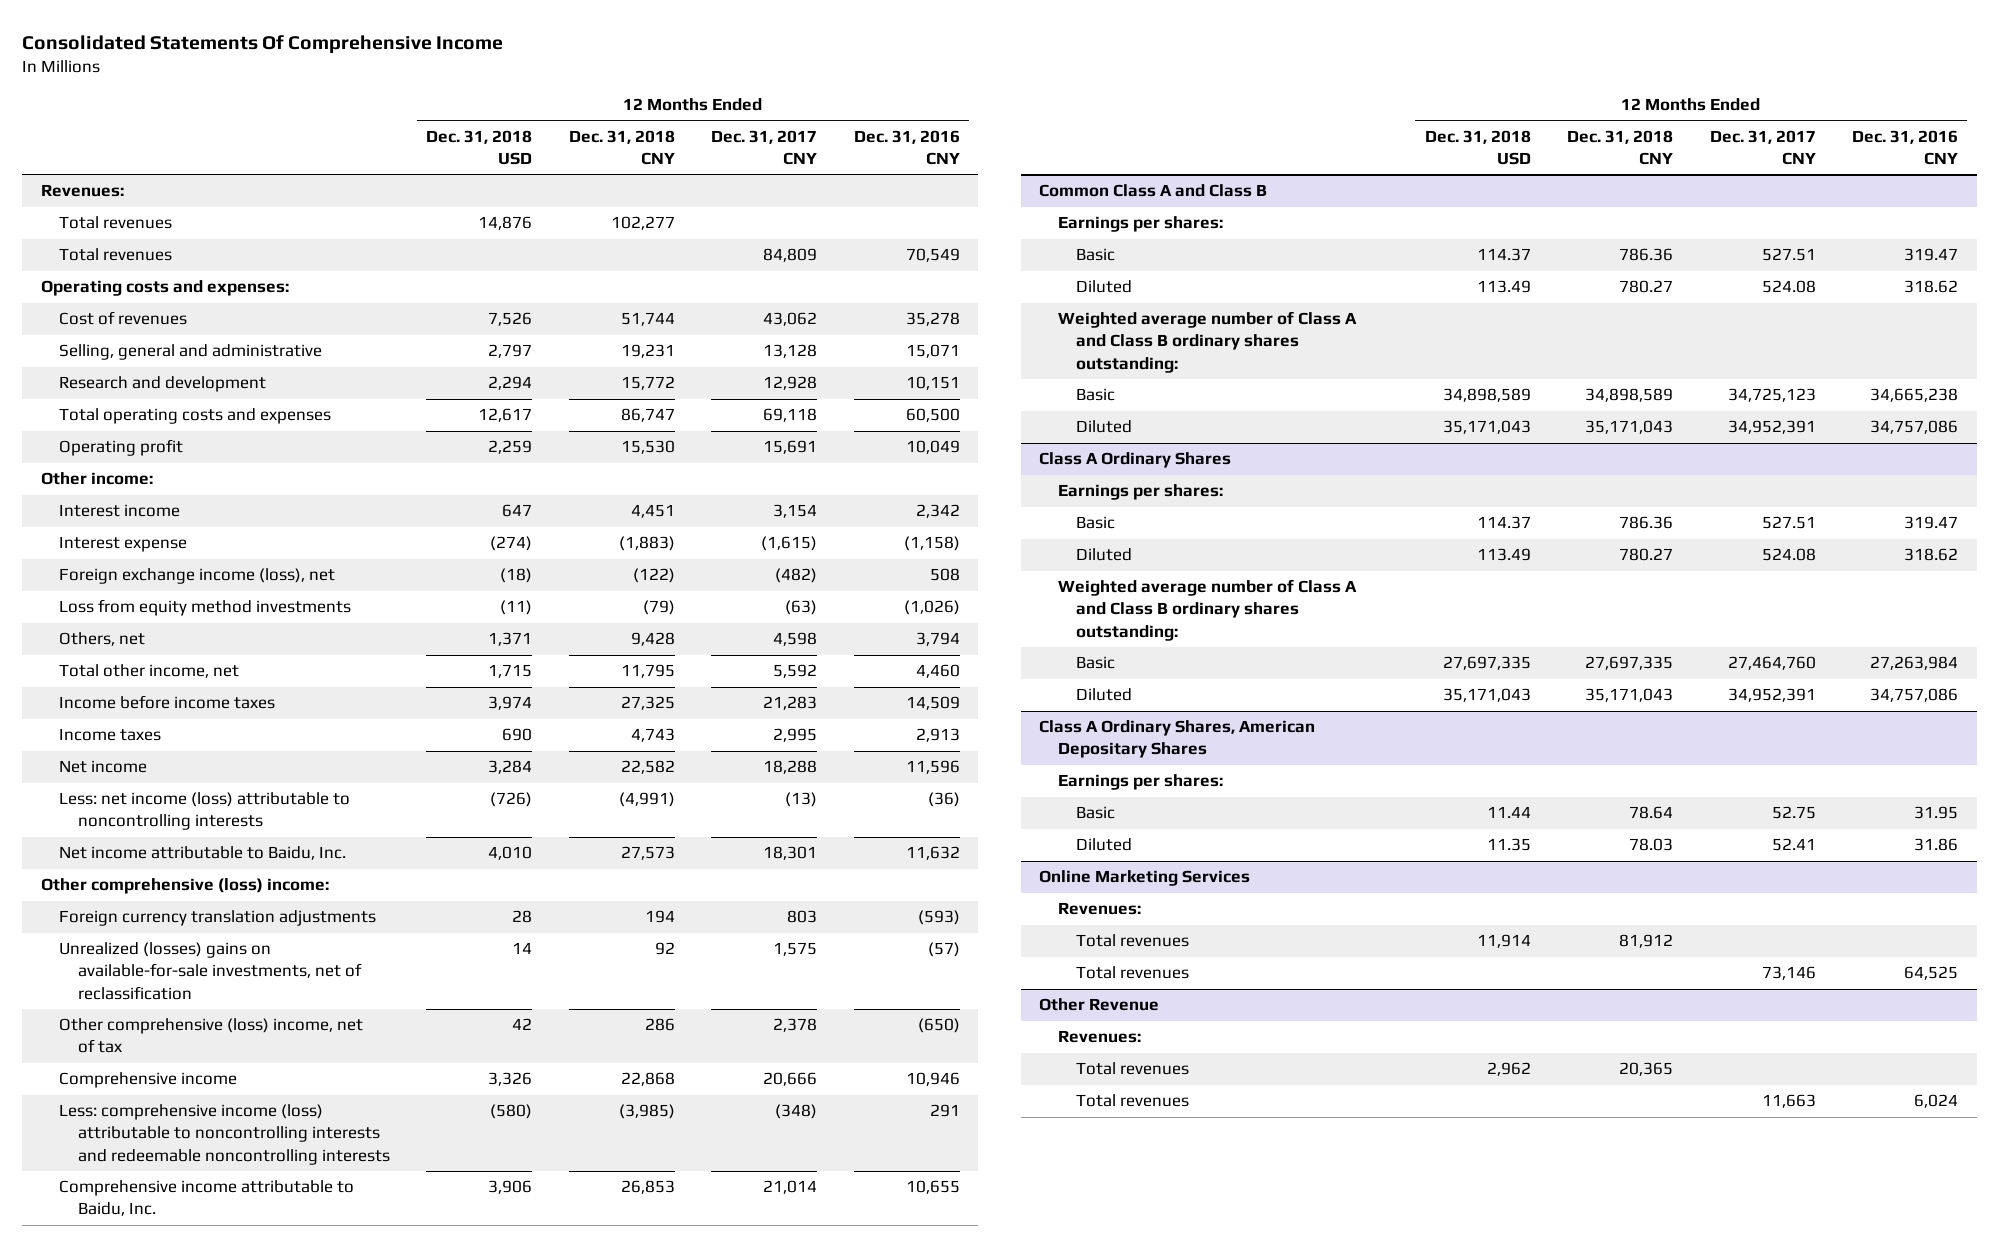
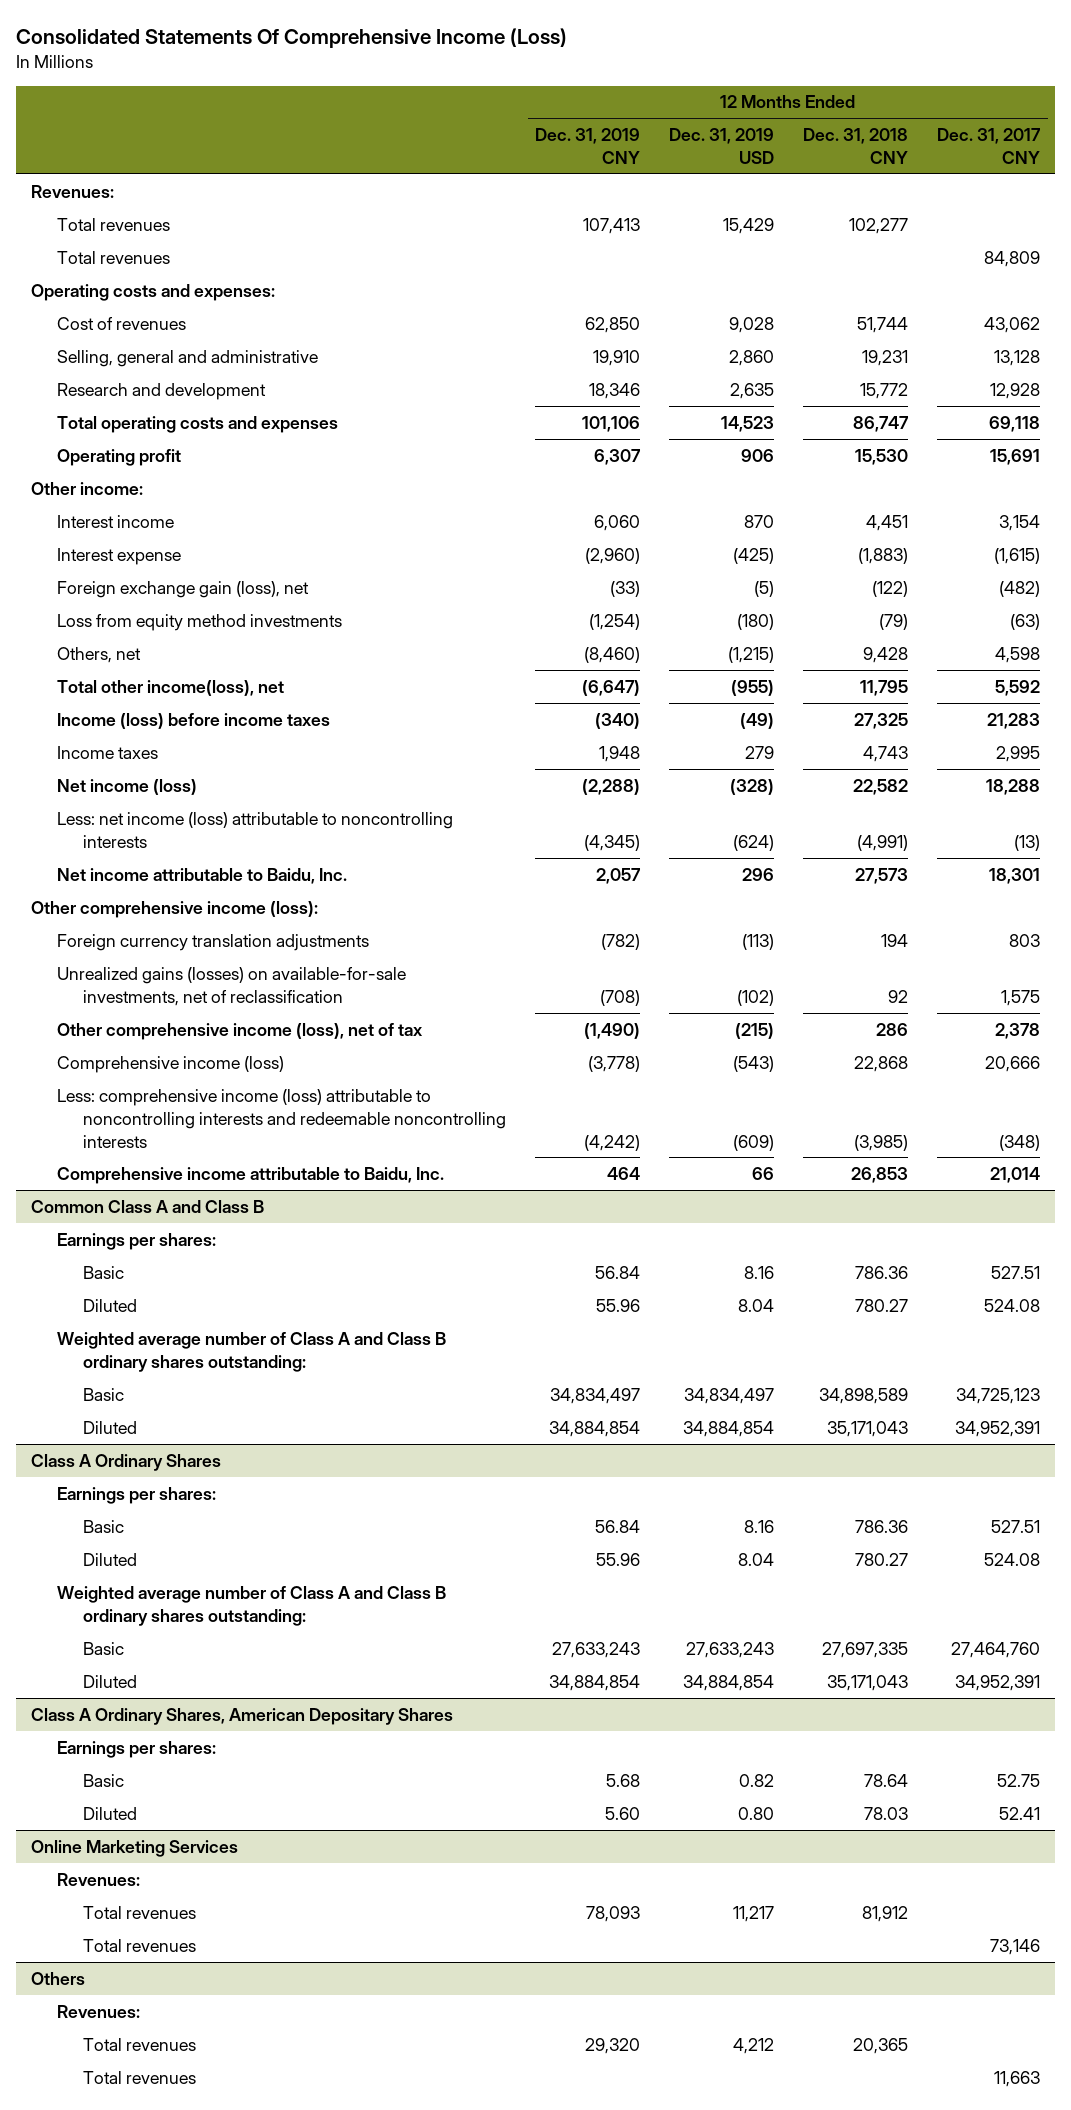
- Consolidated Statements Of Comprehensive Income
+ Consolidated Statements Of Comprehensive Income (Loss)
- | 12 Months Ended Dec. 31, 2018 USD | 12 Months Ended Dec. 31, 2018 CNY | 12 Months Ended Dec. 31, 2017 CNY | 12 Months Ended Dec. 31, 2016 CNY
+ | 12 Months Ended Dec. 31, 2019 CNY | 12 Months Ended Dec. 31, 2019 USD | 12 Months Ended Dec. 31, 2018 CNY | 12 Months Ended Dec. 31, 2017 CNY
- Foreign exchange income (loss), net | (18) | (122) | (482) | 508
+ Foreign exchange gain (loss), net | (33) | (5) | (122) | (482)
- Total other income, net | 1,715 | 11,795 | 5,592 | 4,460
- Income before income taxes | 3,974 | 27,325 | 21,283 | 14,509
+ Total other income(loss), net | (6,647) | (955) | 11,795 | 5,592
+ Income (loss) before income taxes | (340) | (49) | 27,325 | 21,283
- Net income | 3,284 | 22,582 | 18,288 | 11,596
+ Net income (loss) | (2,288) | (328) | 22,582 | 18,288
- Other comprehensive (loss) income:
+ Other comprehensive income (loss):
- Unrealized (losses) gains on available-for-sale investments, net of reclassification | 14 | 92 | 1,575 | (57)
- Other comprehensive (loss) income, net of tax | 42 | 286 | 2,378 | (650)
- Comprehensive income | 3,326 | 22,868 | 20,666 | 10,946
+ Unrealized gains (losses) on available-for-sale investments, net of reclassification | (708) | (102) | 92 | 1,575
+ Other comprehensive income (loss), net of tax | (1,490) | (215) | 286 | 2,378
+ Comprehensive income (loss) | (3,778) | (543) | 22,868 | 20,666
- Other Revenue
+ Others

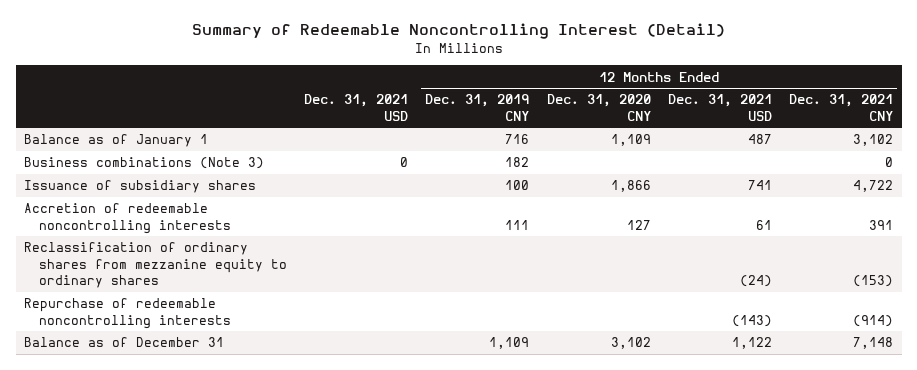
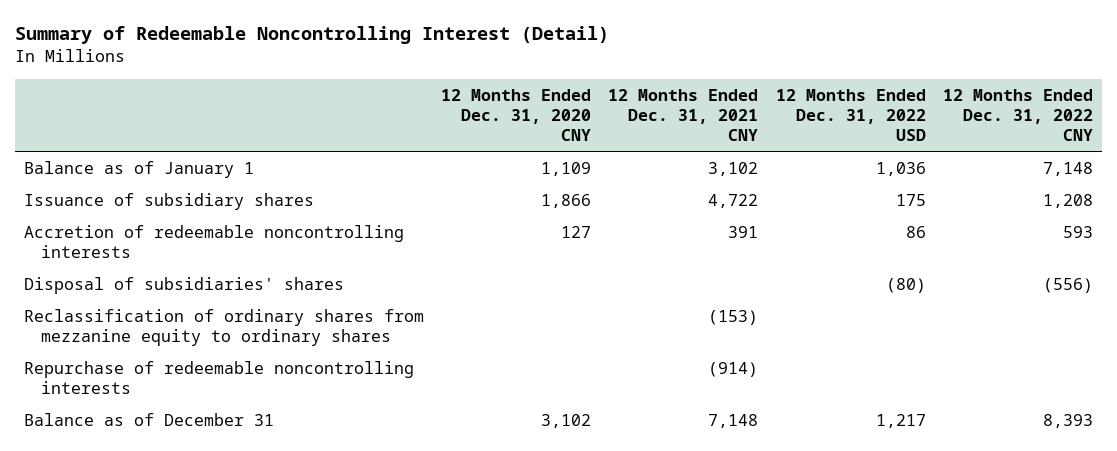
- | Dec. 31, 2021 USD | 12 Months Ended Dec. 31, 2019 CNY | 12 Months Ended Dec. 31, 2020 CNY | 12 Months Ended Dec. 31, 2021 USD | 12 Months Ended Dec. 31, 2021 CNY
+ | 12 Months Ended Dec. 31, 2020 CNY | 12 Months Ended Dec. 31, 2021 CNY | 12 Months Ended Dec. 31, 2022 USD | 12 Months Ended Dec. 31, 2022 CNY
- Business combinations (Note 3) | 0 | 182 | | | 0
+ Disposal of subsidiaries' shares | | | (80) | (556)

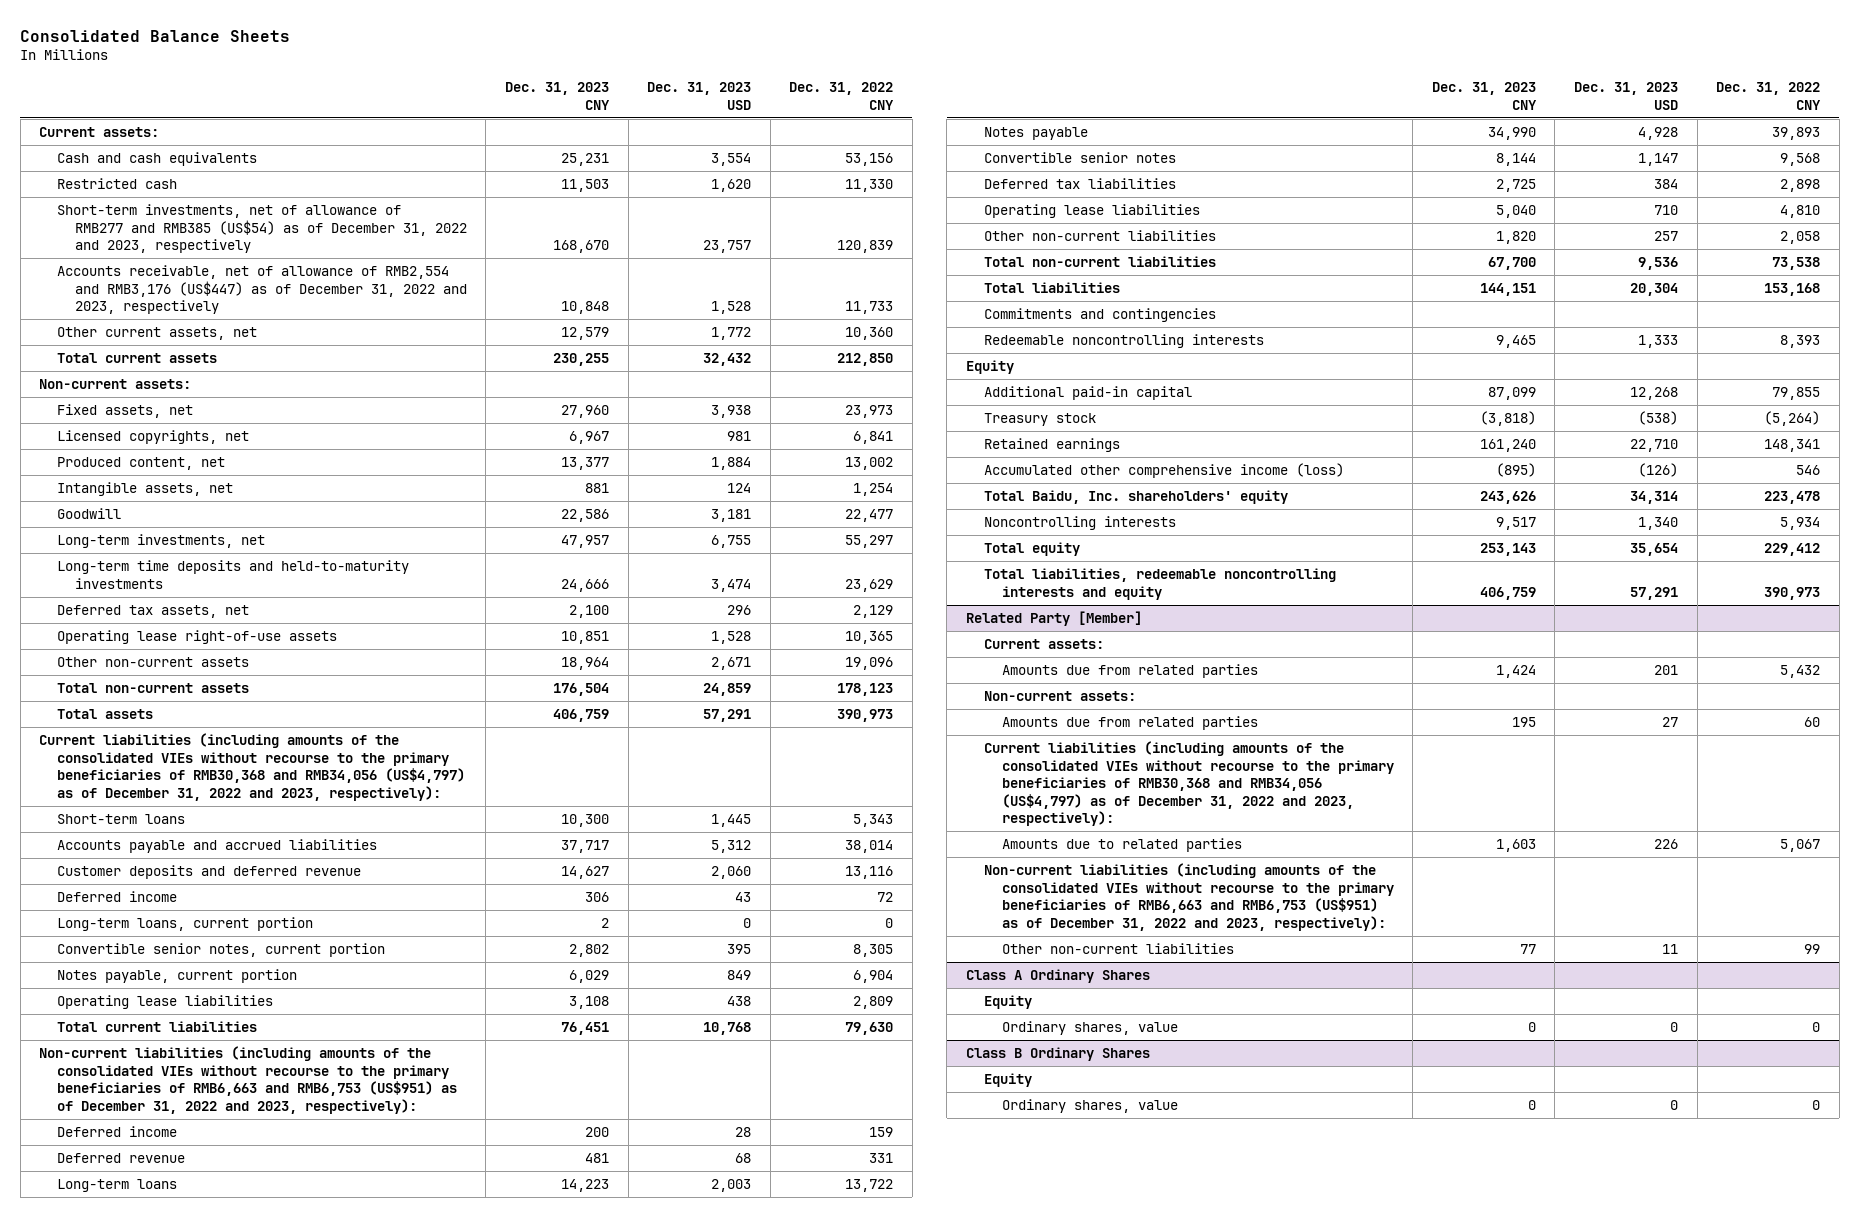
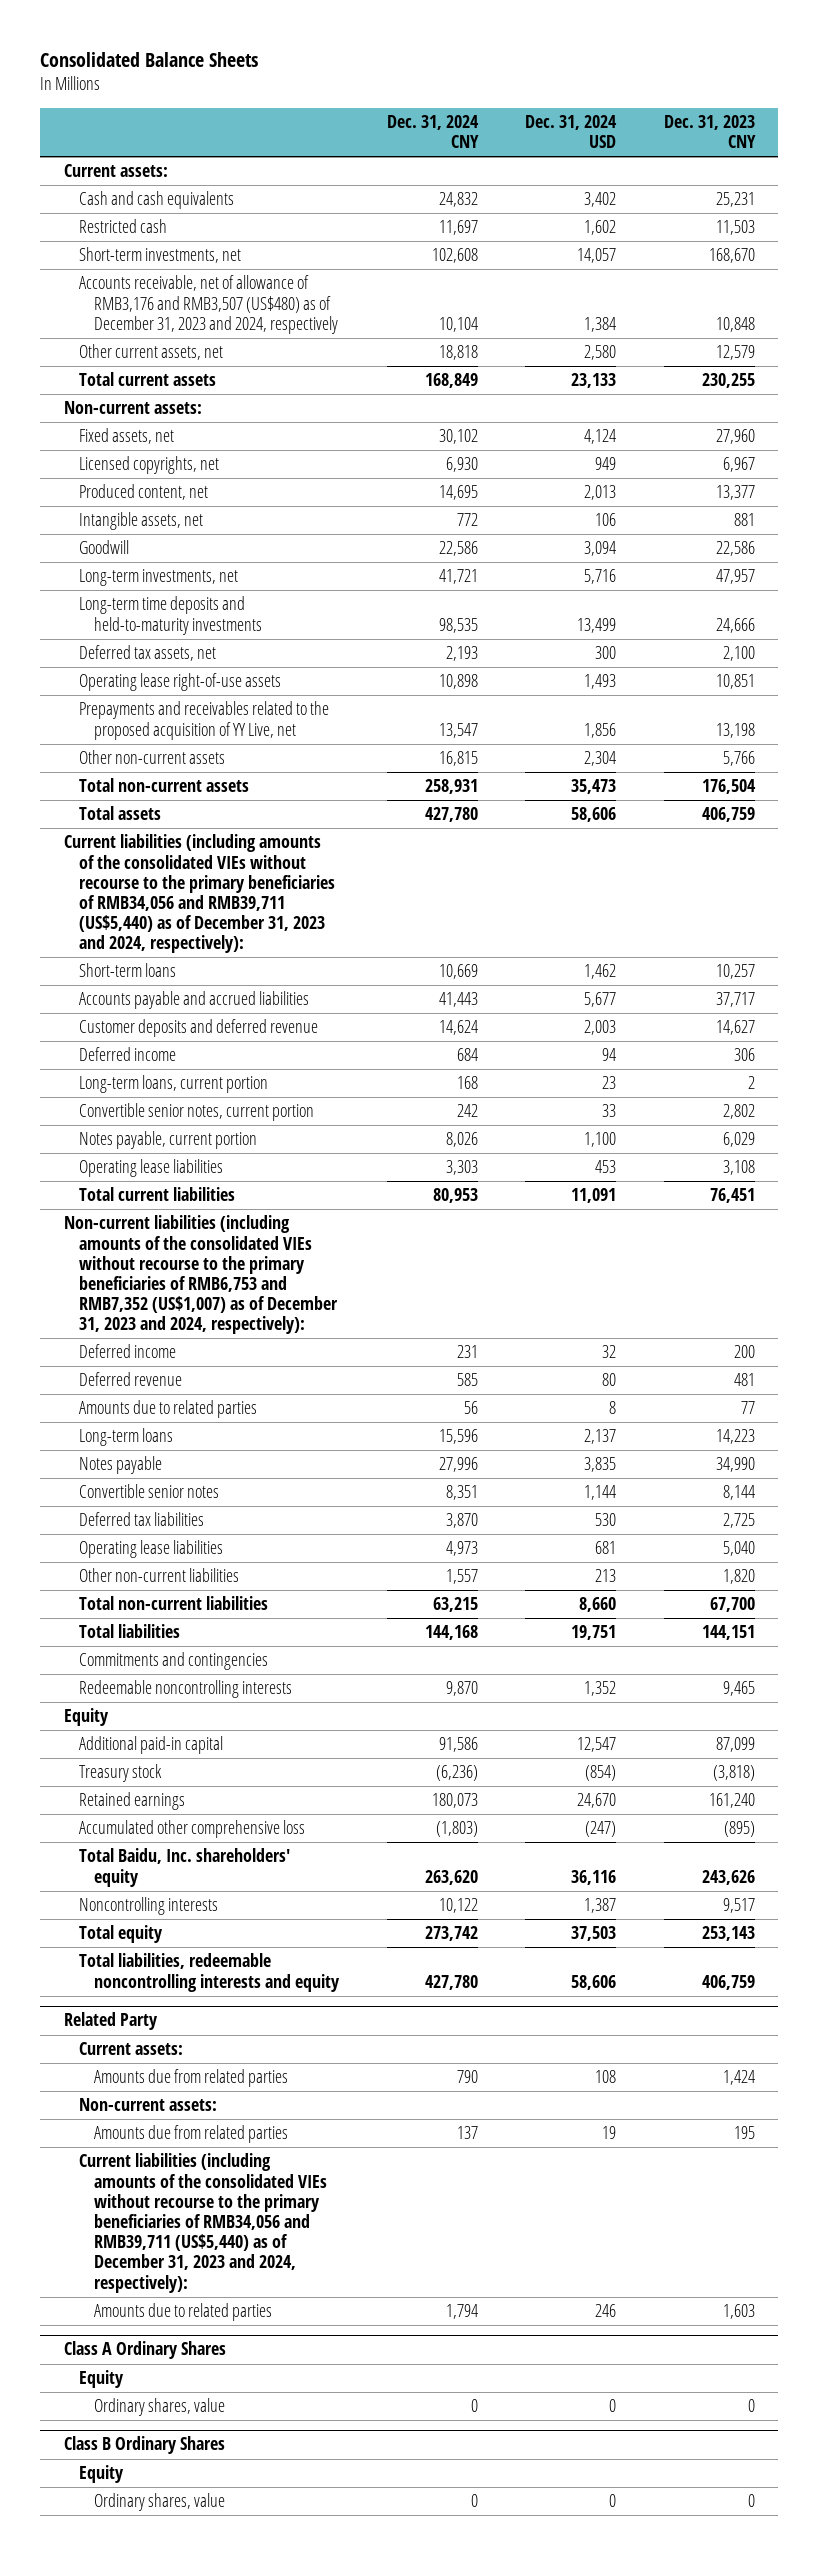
- | Dec. 31, 2023 CNY | Dec. 31, 2023 USD | Dec. 31, 2022 CNY
+ | Dec. 31, 2024 CNY | Dec. 31, 2024 USD | Dec. 31, 2023 CNY
- Short-term investments, net of allowance of RMB277 and RMB385 (US$54) as of December 31, 2022 and 2023, respectively | 168,670 | 23,757 | 120,839
- Accounts receivable, net of allowance of RMB2,554 and RMB3,176 (US$447) as of December 31, 2022 and 2023, respectively | 10,848 | 1,528 | 11,733
+ Short-term investments, net | 102,608 | 14,057 | 168,670
+ Accounts receivable, net of allowance of RMB3,176 and RMB3,507 (US$480) as of December 31, 2023 and 2024, respectively | 10,104 | 1,384 | 10,848
- Other non-current assets | 18,964 | 2,671 | 19,096
+ Prepayments and receivables related to the proposed acquisition of YY Live, net | 13,547 | 1,856 | 13,198
+ Other non-current assets | 16,815 | 2,304 | 5,766
- Current liabilities (including amounts of the consolidated VIEs without recourse to the primary beneficiaries of RMB30,368 and RMB34,056 (US$4,797) as of December 31, 2022 and 2023, respectively):
- Short-term loans | 10,300 | 1,445 | 5,343
+ Current liabilities (including amounts of the consolidated VIEs without recourse to the primary beneficiaries of RMB34,056 and RMB39,711 (US$5,440) as of December 31, 2023 and 2024, respectively):
+ Short-term loans | 10,669 | 1,462 | 10,257
- Non-current liabilities (including amounts of the consolidated VIEs without recourse to the primary beneficiaries of RMB6,663 and RMB6,753 (US$951) as of December 31, 2022 and 2023, respectively):
+ Non-current liabilities (including amounts of the consolidated VIEs without recourse to the primary beneficiaries of RMB6,753 and RMB7,352 (US$1,007) as of December 31, 2023 and 2024, respectively):
+ Amounts due to related parties | 56 | 8 | 77
- Accumulated other comprehensive income (loss) | (895) | (126) | 546
+ Accumulated other comprehensive loss | (1,803) | (247) | (895)
- Related Party [Member]
+ Related Party
- Current liabilities (including amounts of the consolidated VIEs without recourse to the primary beneficiaries of RMB30,368 and RMB34,056 (US$4,797) as of December 31, 2022 and 2023, respectively):
+ Current liabilities (including amounts of the consolidated VIEs without recourse to the primary beneficiaries of RMB34,056 and RMB39,711 (US$5,440) as of December 31, 2023 and 2024, respectively):
- Non-current liabilities (including amounts of the consolidated VIEs without recourse to the primary beneficiaries of RMB6,663 and RMB6,753 (US$951) as of December 31, 2022 and 2023, respectively):
- Other non-current liabilities | 77 | 11 | 99

